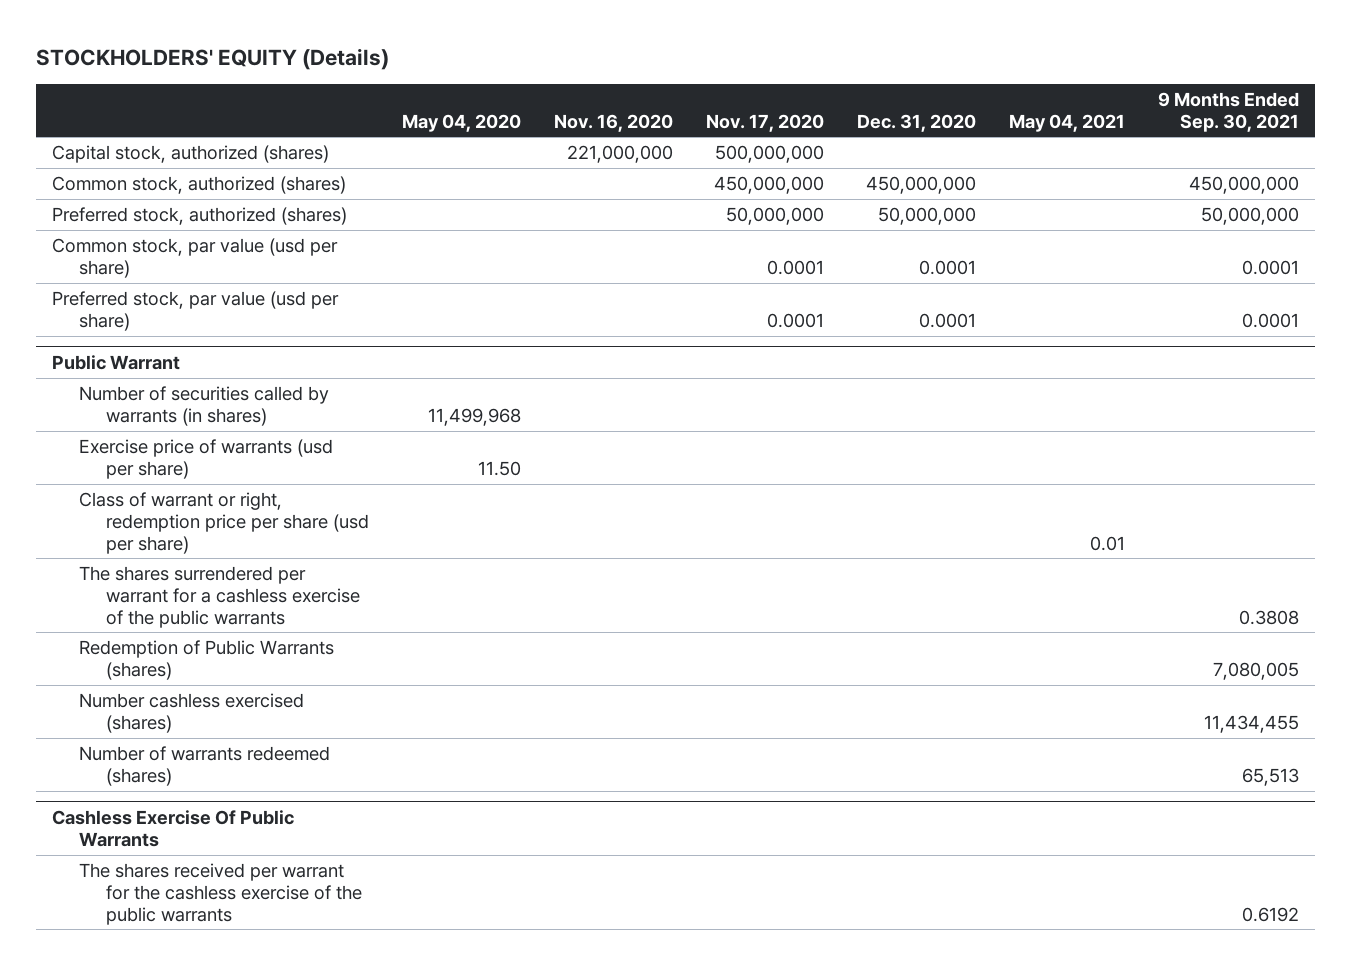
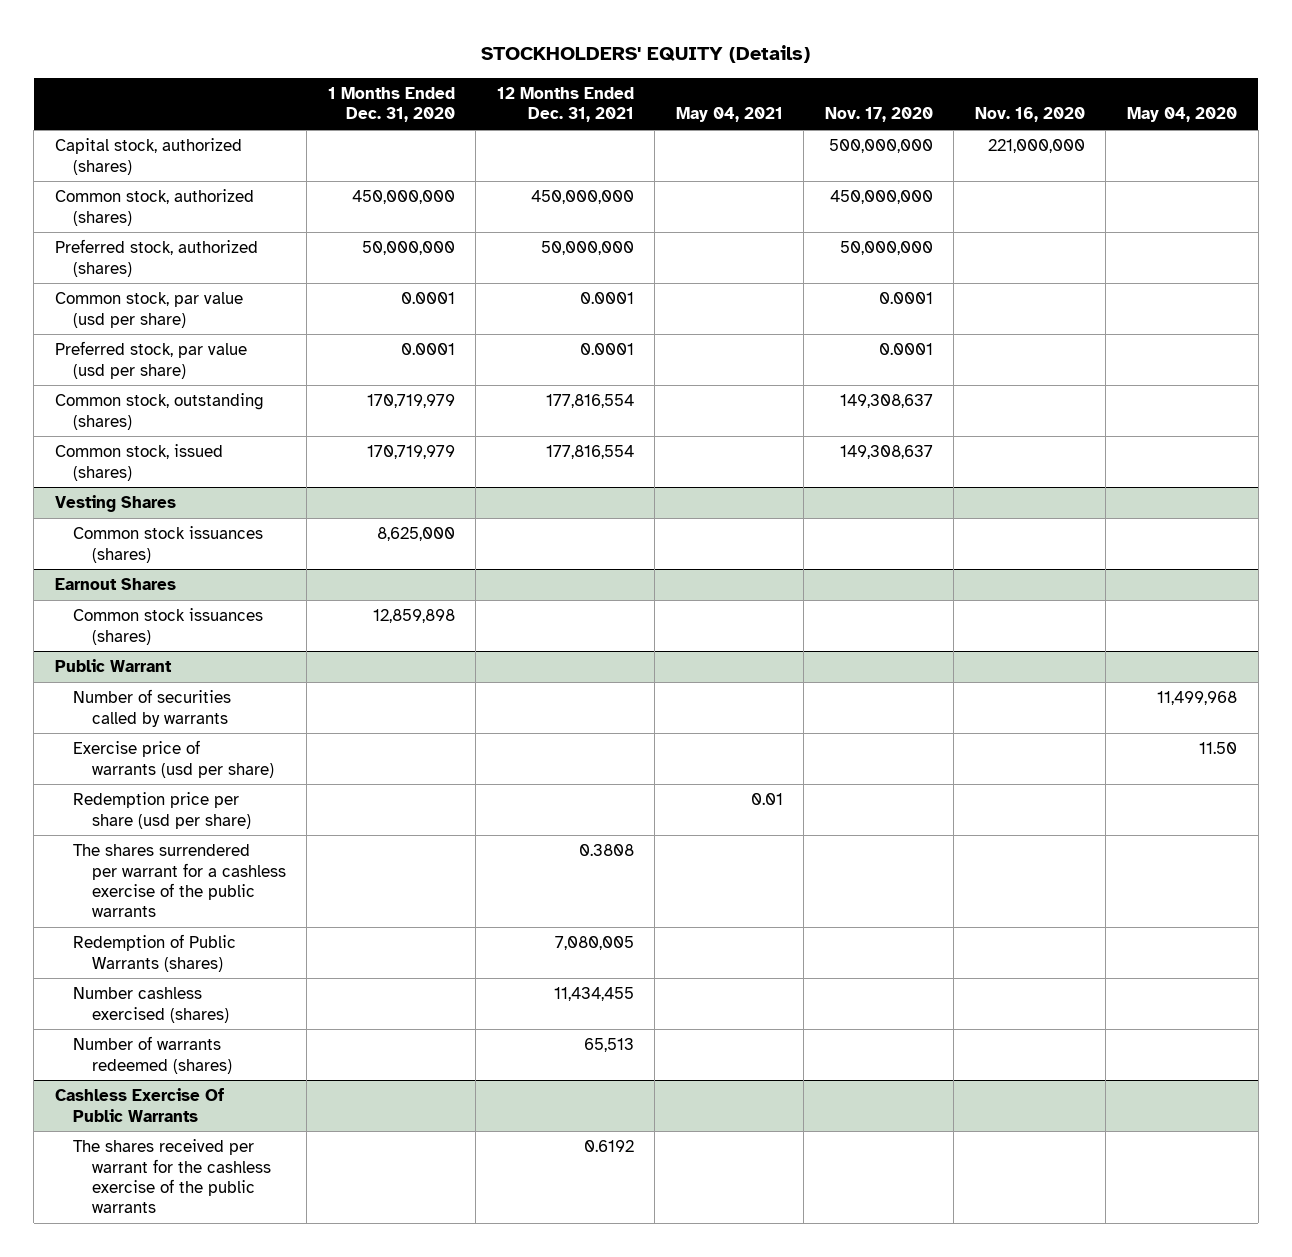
- | May 04, 2020 | Nov. 16, 2020 | Nov. 17, 2020 | Dec. 31, 2020 | May 04, 2021 | 9 Months Ended Sep. 30, 2021
+ | 1 Months Ended Dec. 31, 2020 | 12 Months Ended Dec. 31, 2021 | May 04, 2021 | Nov. 17, 2020 | Nov. 16, 2020 | May 04, 2020
+ Common stock, outstanding (shares) | 170,719,979 | 177,816,554 | | 149,308,637 | |
+ Common stock, issued (shares) | 170,719,979 | 177,816,554 | | 149,308,637 | |
+ Vesting Shares
+ Common stock issuances (shares) | 8,625,000 | | | | |
+ Earnout Shares
+ Common stock issuances (shares) | 12,859,898 | | | | |
@ Public Warrant
- Number of securities called by warrants (in shares) | 11,499,968 | | | | |
+ Number of securities called by warrants | | | | | | 11,499,968
- Class of warrant or right, redemption price per share (usd per share) | | | | | 0.01 |
+ Redemption price per share (usd per share) | | | 0.01 | | |

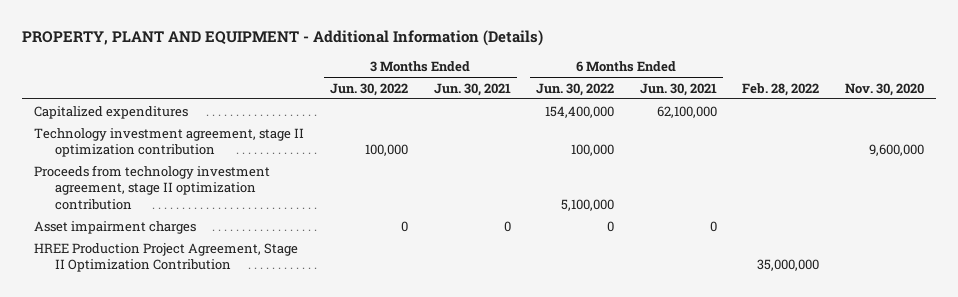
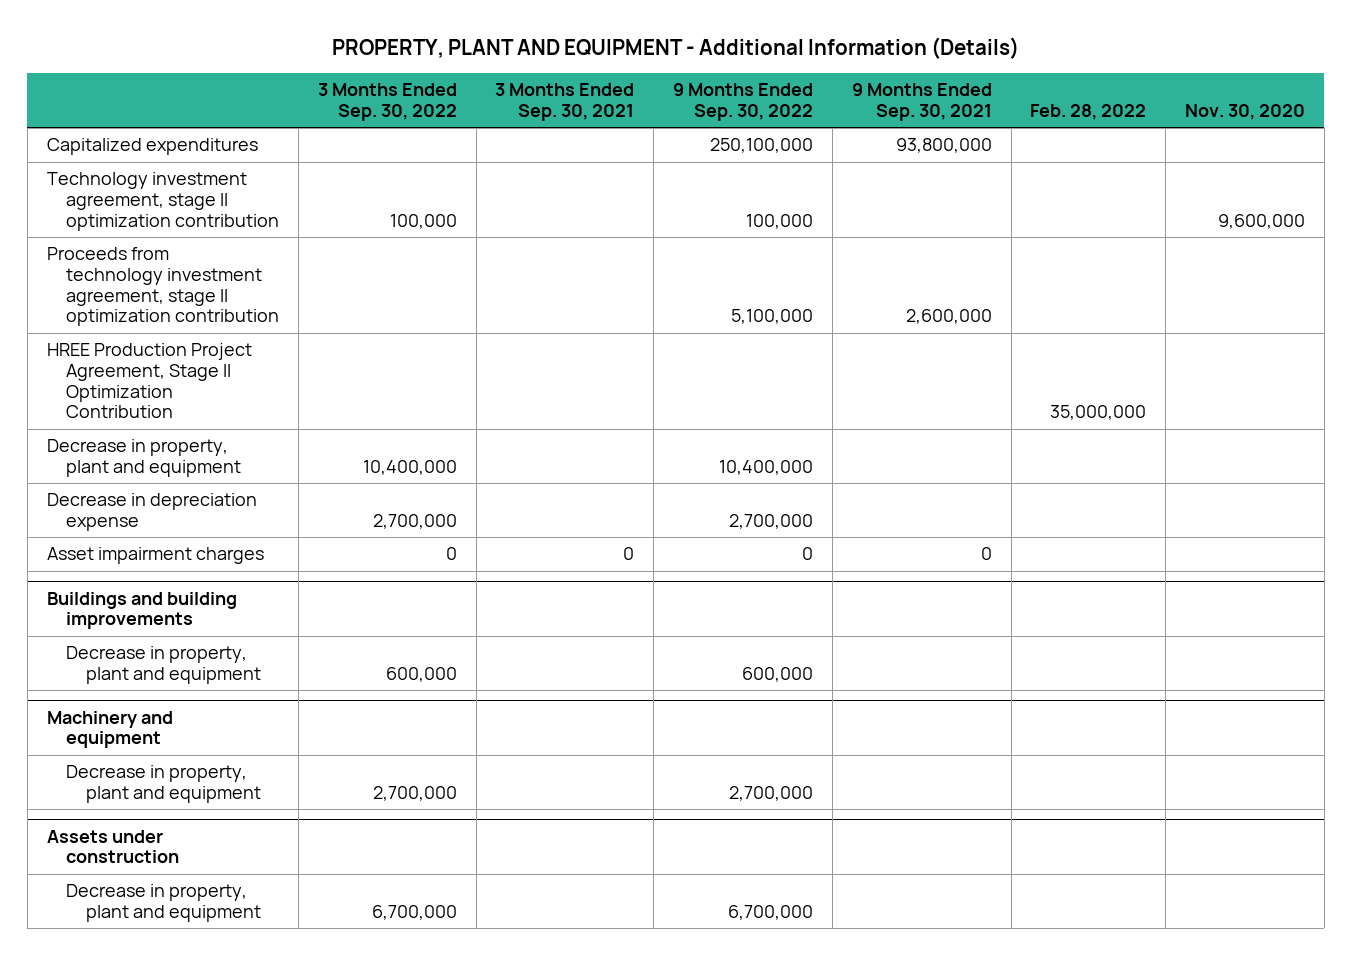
- | 3 Months Ended Jun. 30, 2022 | 3 Months Ended Jun. 30, 2021 | 6 Months Ended Jun. 30, 2022 | 6 Months Ended Jun. 30, 2021 | Feb. 28, 2022 | Nov. 30, 2020
+ | 3 Months Ended Sep. 30, 2022 | 3 Months Ended Sep. 30, 2021 | 9 Months Ended Sep. 30, 2022 | 9 Months Ended Sep. 30, 2021 | Feb. 28, 2022 | Nov. 30, 2020
+ Decrease in property, plant and equipment | 10,400,000 | | 10,400,000 | | |
+ Decrease in depreciation expense | 2,700,000 | | 2,700,000 | | |
moved down: Asset impairment charges | 0 | 0 | 0 | 0 | |
+ Buildings and building improvements
+ Decrease in property, plant and equipment | 600,000 | | 600,000 | | |
+ Machinery and equipment
+ Decrease in property, plant and equipment | 2,700,000 | | 2,700,000 | | |
+ Assets under construction
+ Decrease in property, plant and equipment | 6,700,000 | | 6,700,000 | | |

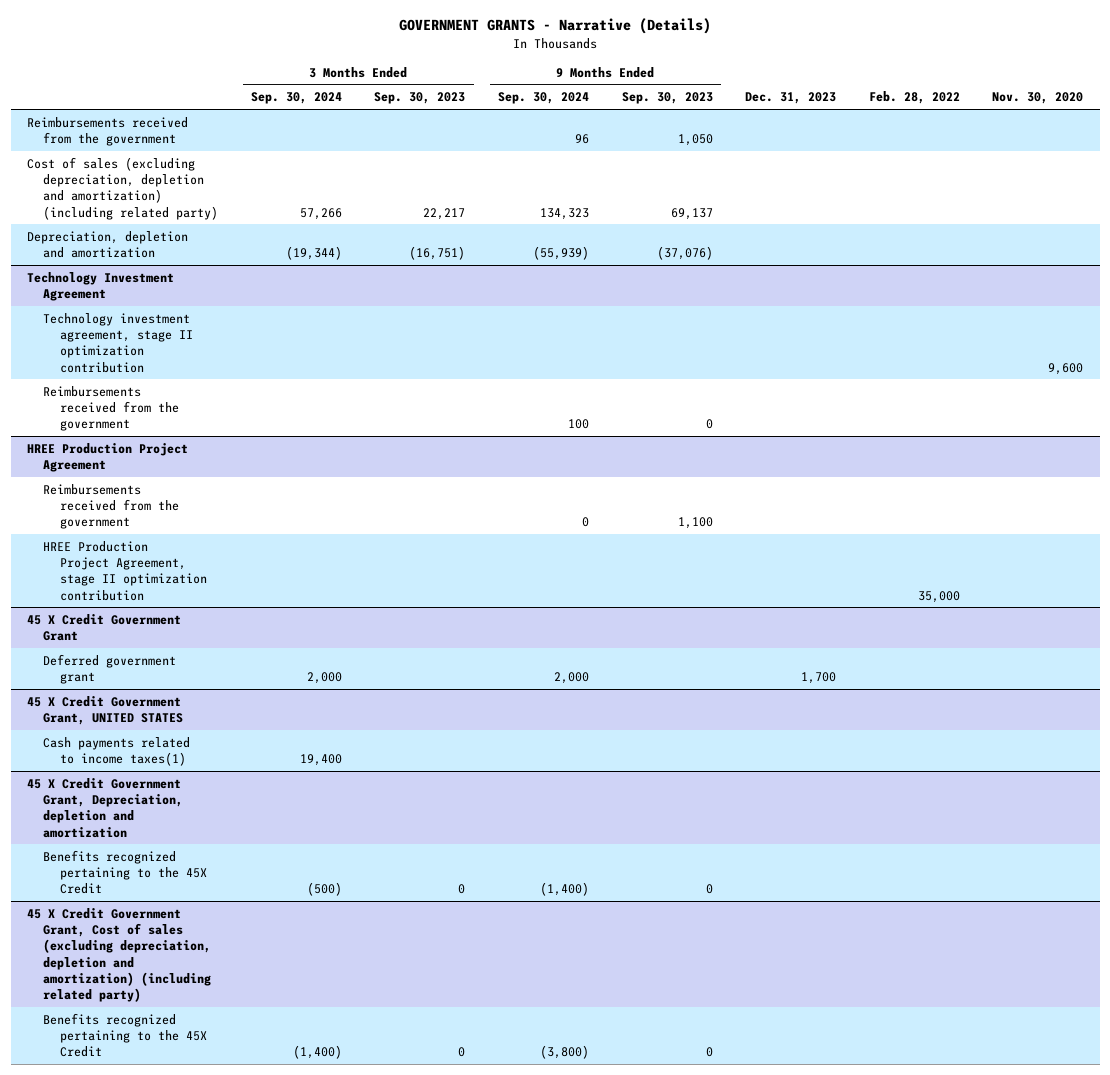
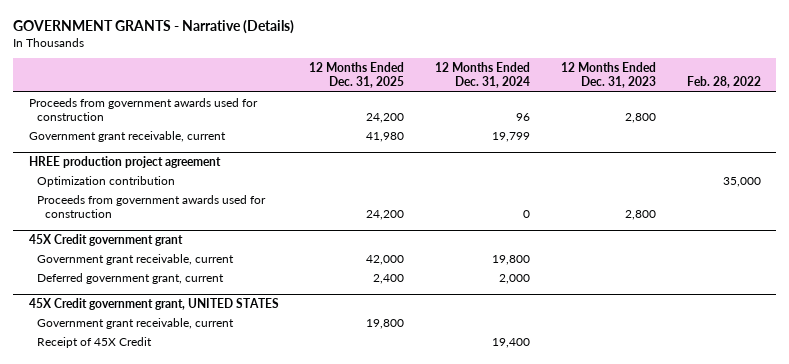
- | 3 Months Ended Sep. 30, 2024 | 3 Months Ended Sep. 30, 2023 | 9 Months Ended Sep. 30, 2024 | 9 Months Ended Sep. 30, 2023 | Dec. 31, 2023 | Feb. 28, 2022 | Nov. 30, 2020
+ | 12 Months Ended Dec. 31, 2025 | 12 Months Ended Dec. 31, 2024 | 12 Months Ended Dec. 31, 2023 | Feb. 28, 2022
- Reimbursements received from the government | | | 96 | 1,050 | | |
- Cost of sales (excluding depreciation, depletion and amortization) (including related party) | 57,266 | 22,217 | 134,323 | 69,137 | | |
- Depreciation, depletion and amortization | (19,344) | (16,751) | (55,939) | (37,076) | | |
- Technology Investment Agreement
- Technology investment agreement, stage II optimization contribution | | | | | | | 9,600
- Reimbursements received from the government | | | 100 | 0 | | |
- HREE Production Project Agreement
- Reimbursements received from the government | | | 0 | 1,100 | | |
- HREE Production Project Agreement, stage II optimization contribution | | | | | | 35,000 |
- 45 X Credit Government Grant
- Deferred government grant | 2,000 | | 2,000 | | 1,700 | |
- 45 X Credit Government Grant, UNITED STATES
- Cash payments related to income taxes(1) | 19,400 | | | | | |
- 45 X Credit Government Grant, Depreciation, depletion and amortization
- Benefits recognized pertaining to the 45X Credit | (500) | 0 | (1,400) | 0 | | |
- 45 X Credit Government Grant, Cost of sales (excluding depreciation, depletion and amortization) (including related party)
- Benefits recognized pertaining to the 45X Credit | (1,400) | 0 | (3,800) | 0 | | |
+ Proceeds from government awards used for construction | 24,200 | 96 | 2,800 |
+ Government grant receivable, current | 41,980 | 19,799 | |
+ HREE production project agreement
+ Optimization contribution | | | | 35,000
+ Proceeds from government awards used for construction | 24,200 | 0 | 2,800 |
+ 45X Credit government grant
+ Government grant receivable, current | 42,000 | 19,800 | |
+ Deferred government grant, current | 2,400 | 2,000 | |
+ 45X Credit government grant, UNITED STATES
+ Government grant receivable, current | 19,800 | | |
+ Receipt of 45X Credit | | 19,400 | |

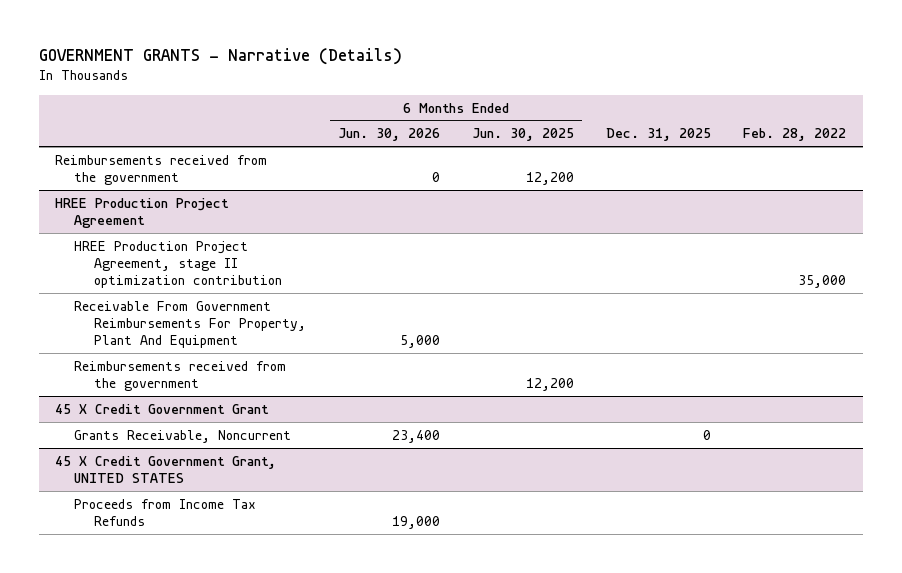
- | 12 Months Ended Dec. 31, 2025 | 12 Months Ended Dec. 31, 2024 | 12 Months Ended Dec. 31, 2023 | Feb. 28, 2022
+ | 6 Months Ended Jun. 30, 2026 | 6 Months Ended Jun. 30, 2025 | Dec. 31, 2025 | Feb. 28, 2022
- Proceeds from government awards used for construction | 24,200 | 96 | 2,800 |
- Government grant receivable, current | 41,980 | 19,799 | |
- HREE production project agreement
- Optimization contribution | | | | 35,000
- Proceeds from government awards used for construction | 24,200 | 0 | 2,800 |
- 45X Credit government grant
- Government grant receivable, current | 42,000 | 19,800 | |
- Deferred government grant, current | 2,400 | 2,000 | |
- 45X Credit government grant, UNITED STATES
- Government grant receivable, current | 19,800 | | |
- Receipt of 45X Credit | | 19,400 | |
+ Reimbursements received from the government | 0 | 12,200 | |
+ HREE Production Project Agreement
+ HREE Production Project Agreement, stage II optimization contribution | | | | 35,000
+ Receivable From Government Reimbursements For Property, Plant And Equipment | 5,000 | | |
+ Reimbursements received from the government | | 12,200 | |
+ 45 X Credit Government Grant
+ Grants Receivable, Noncurrent | 23,400 | | 0 |
+ 45 X Credit Government Grant, UNITED STATES
+ Proceeds from Income Tax Refunds | 19,000 | | |

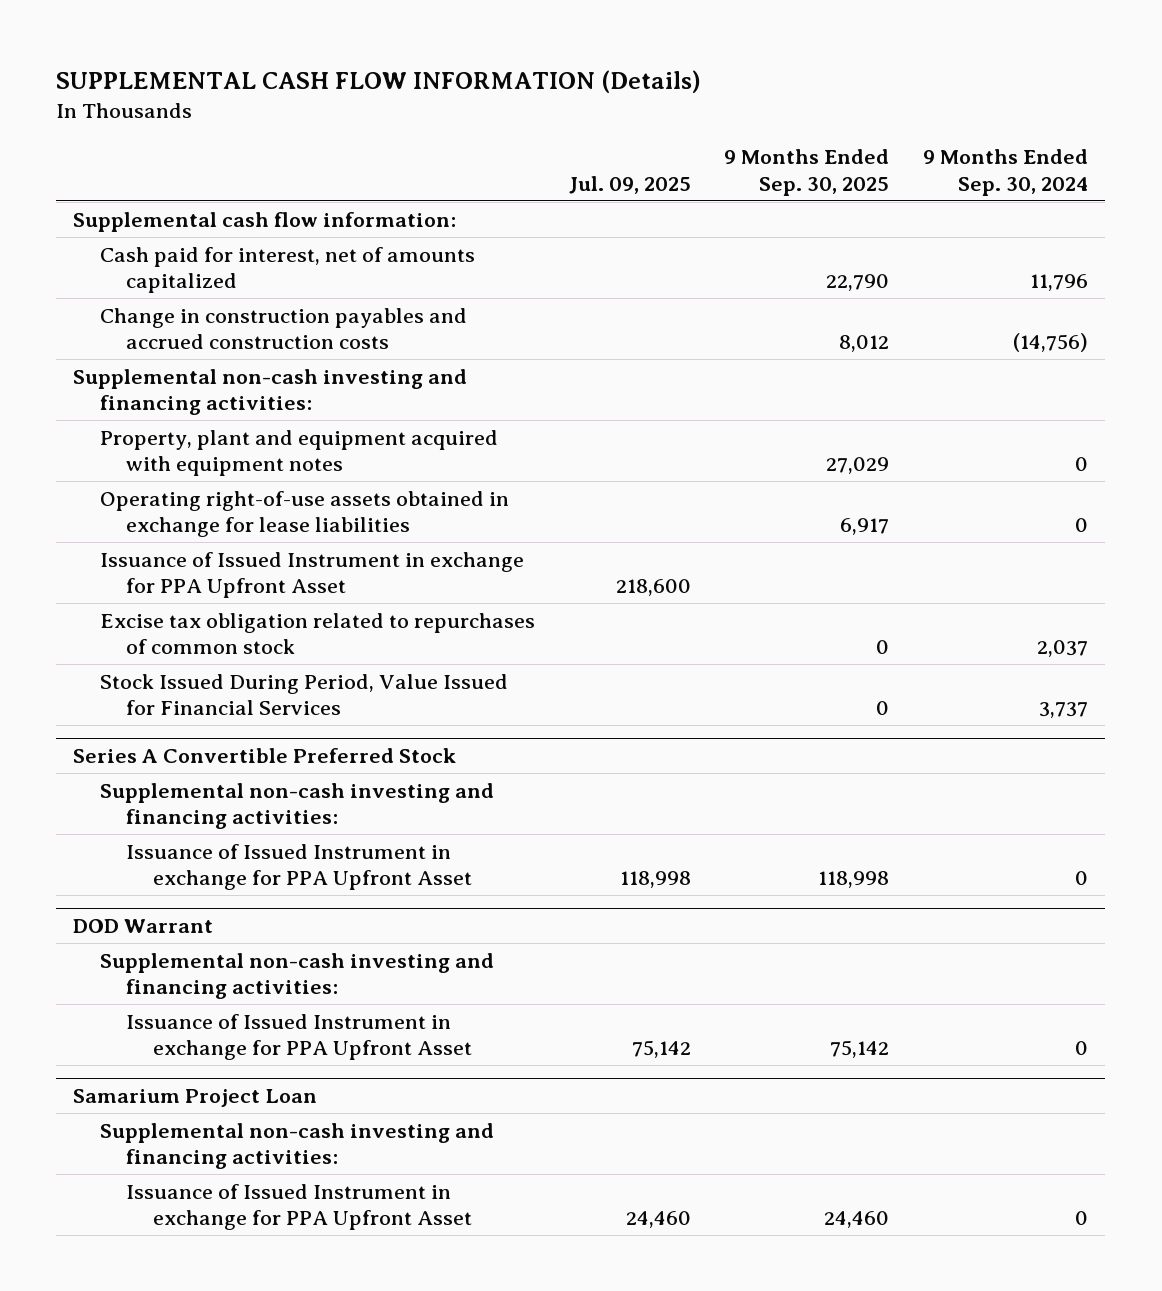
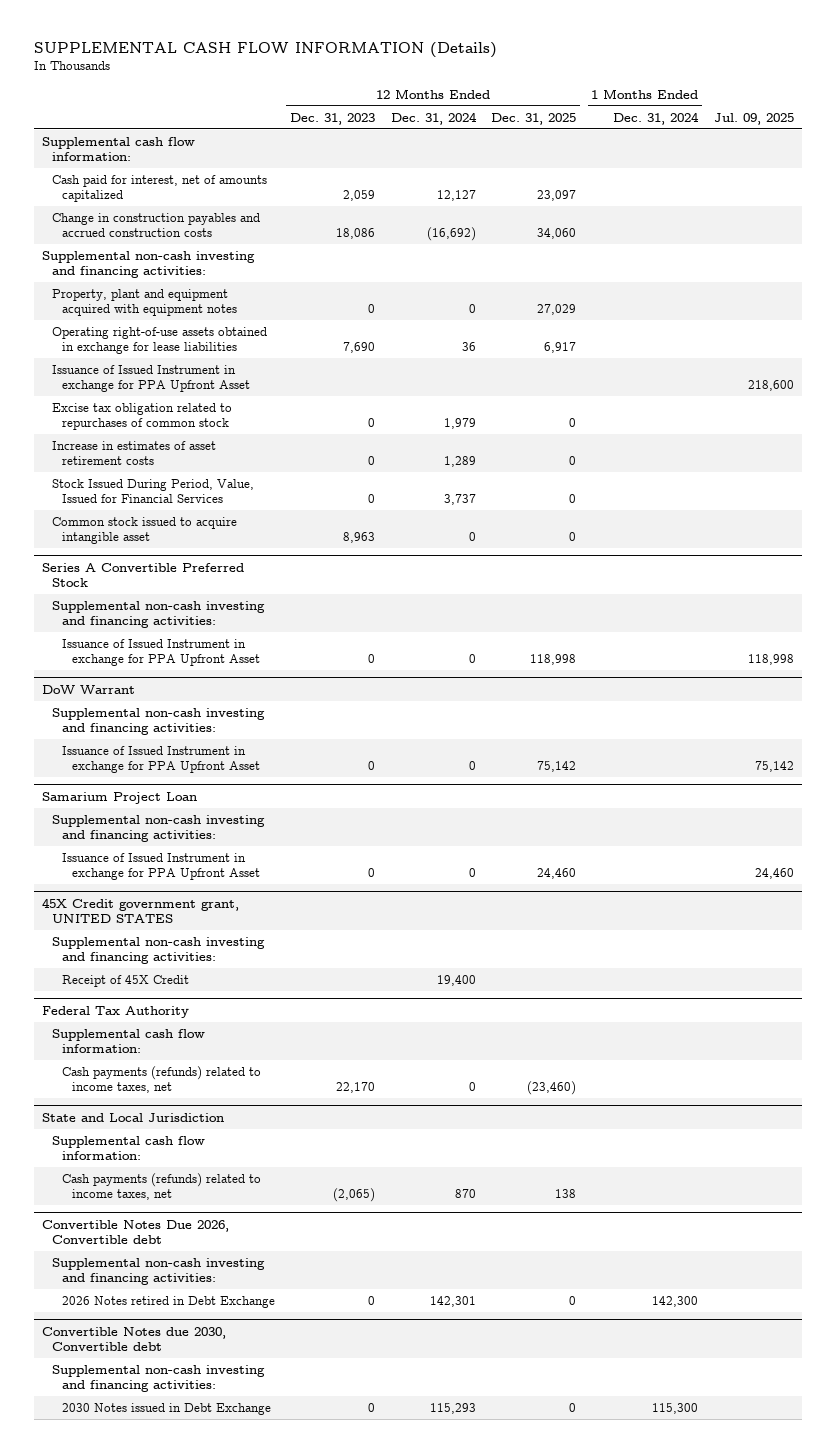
- | Jul. 09, 2025 | 9 Months Ended Sep. 30, 2025 | 9 Months Ended Sep. 30, 2024
+ | 12 Months Ended Dec. 31, 2023 | 12 Months Ended Dec. 31, 2024 | 12 Months Ended Dec. 31, 2025 | 1 Months Ended Dec. 31, 2024 | Jul. 09, 2025
- Stock Issued During Period, Value Issued for Financial Services | | 0 | 3,737
+ Increase in estimates of asset retirement costs | 0 | 1,289 | 0 | |
+ Stock Issued During Period, Value, Issued for Financial Services | 0 | 3,737 | 0 | |
+ Common stock issued to acquire intangible asset | 8,963 | 0 | 0 | |
- DOD Warrant
+ DoW Warrant
+ 45X Credit government grant, UNITED STATES
+ Supplemental non-cash investing and financing activities:
+ Receipt of 45X Credit | | 19,400 | | |
+ Federal Tax Authority
+ Supplemental cash flow information:
+ Cash payments (refunds) related to income taxes, net | 22,170 | 0 | (23,460) | |
+ State and Local Jurisdiction
+ Supplemental cash flow information:
+ Cash payments (refunds) related to income taxes, net | (2,065) | 870 | 138 | |
+ Convertible Notes Due 2026, Convertible debt
+ Supplemental non-cash investing and financing activities:
+ 2026 Notes retired in Debt Exchange | 0 | 142,301 | 0 | 142,300 |
+ Convertible Notes due 2030, Convertible debt
+ Supplemental non-cash investing and financing activities:
+ 2030 Notes issued in Debt Exchange | 0 | 115,293 | 0 | 115,300 |

